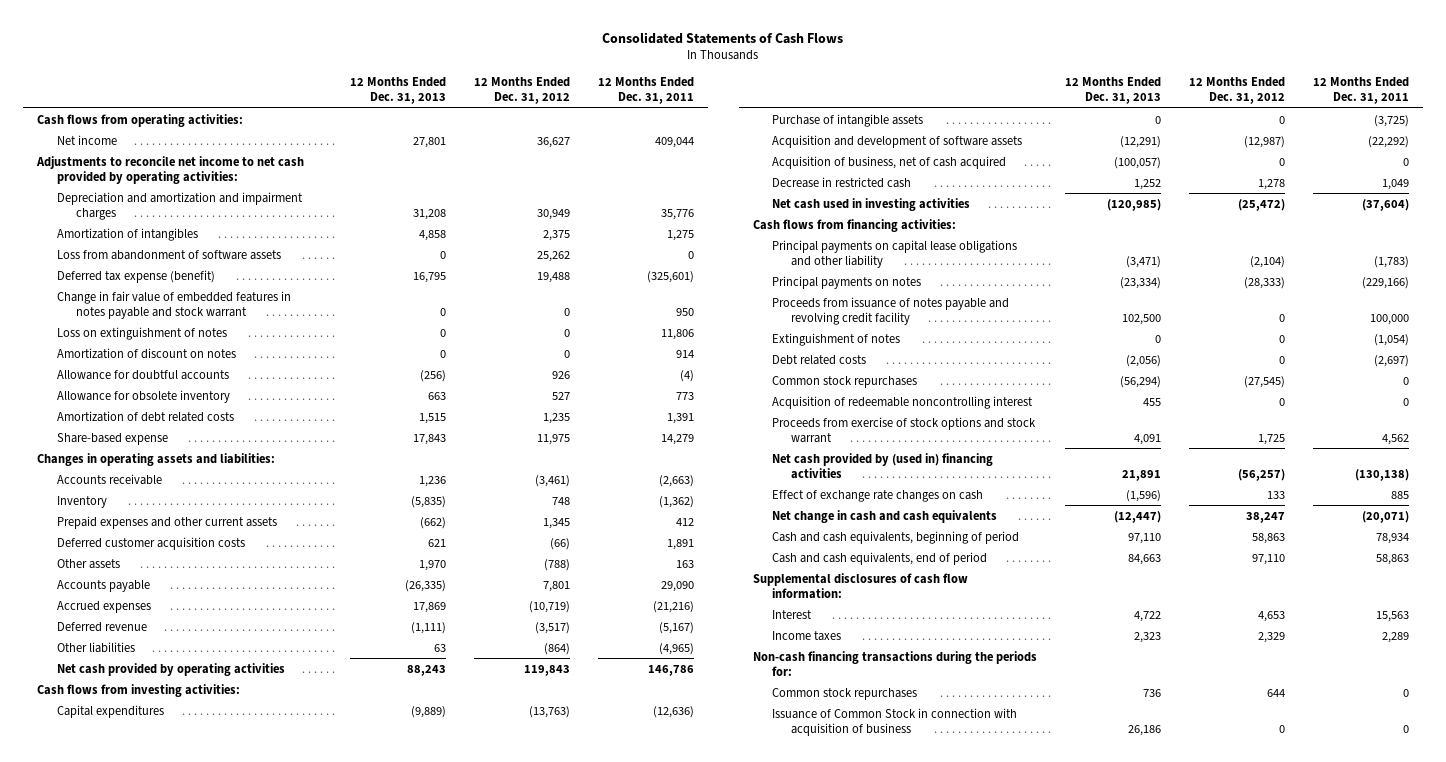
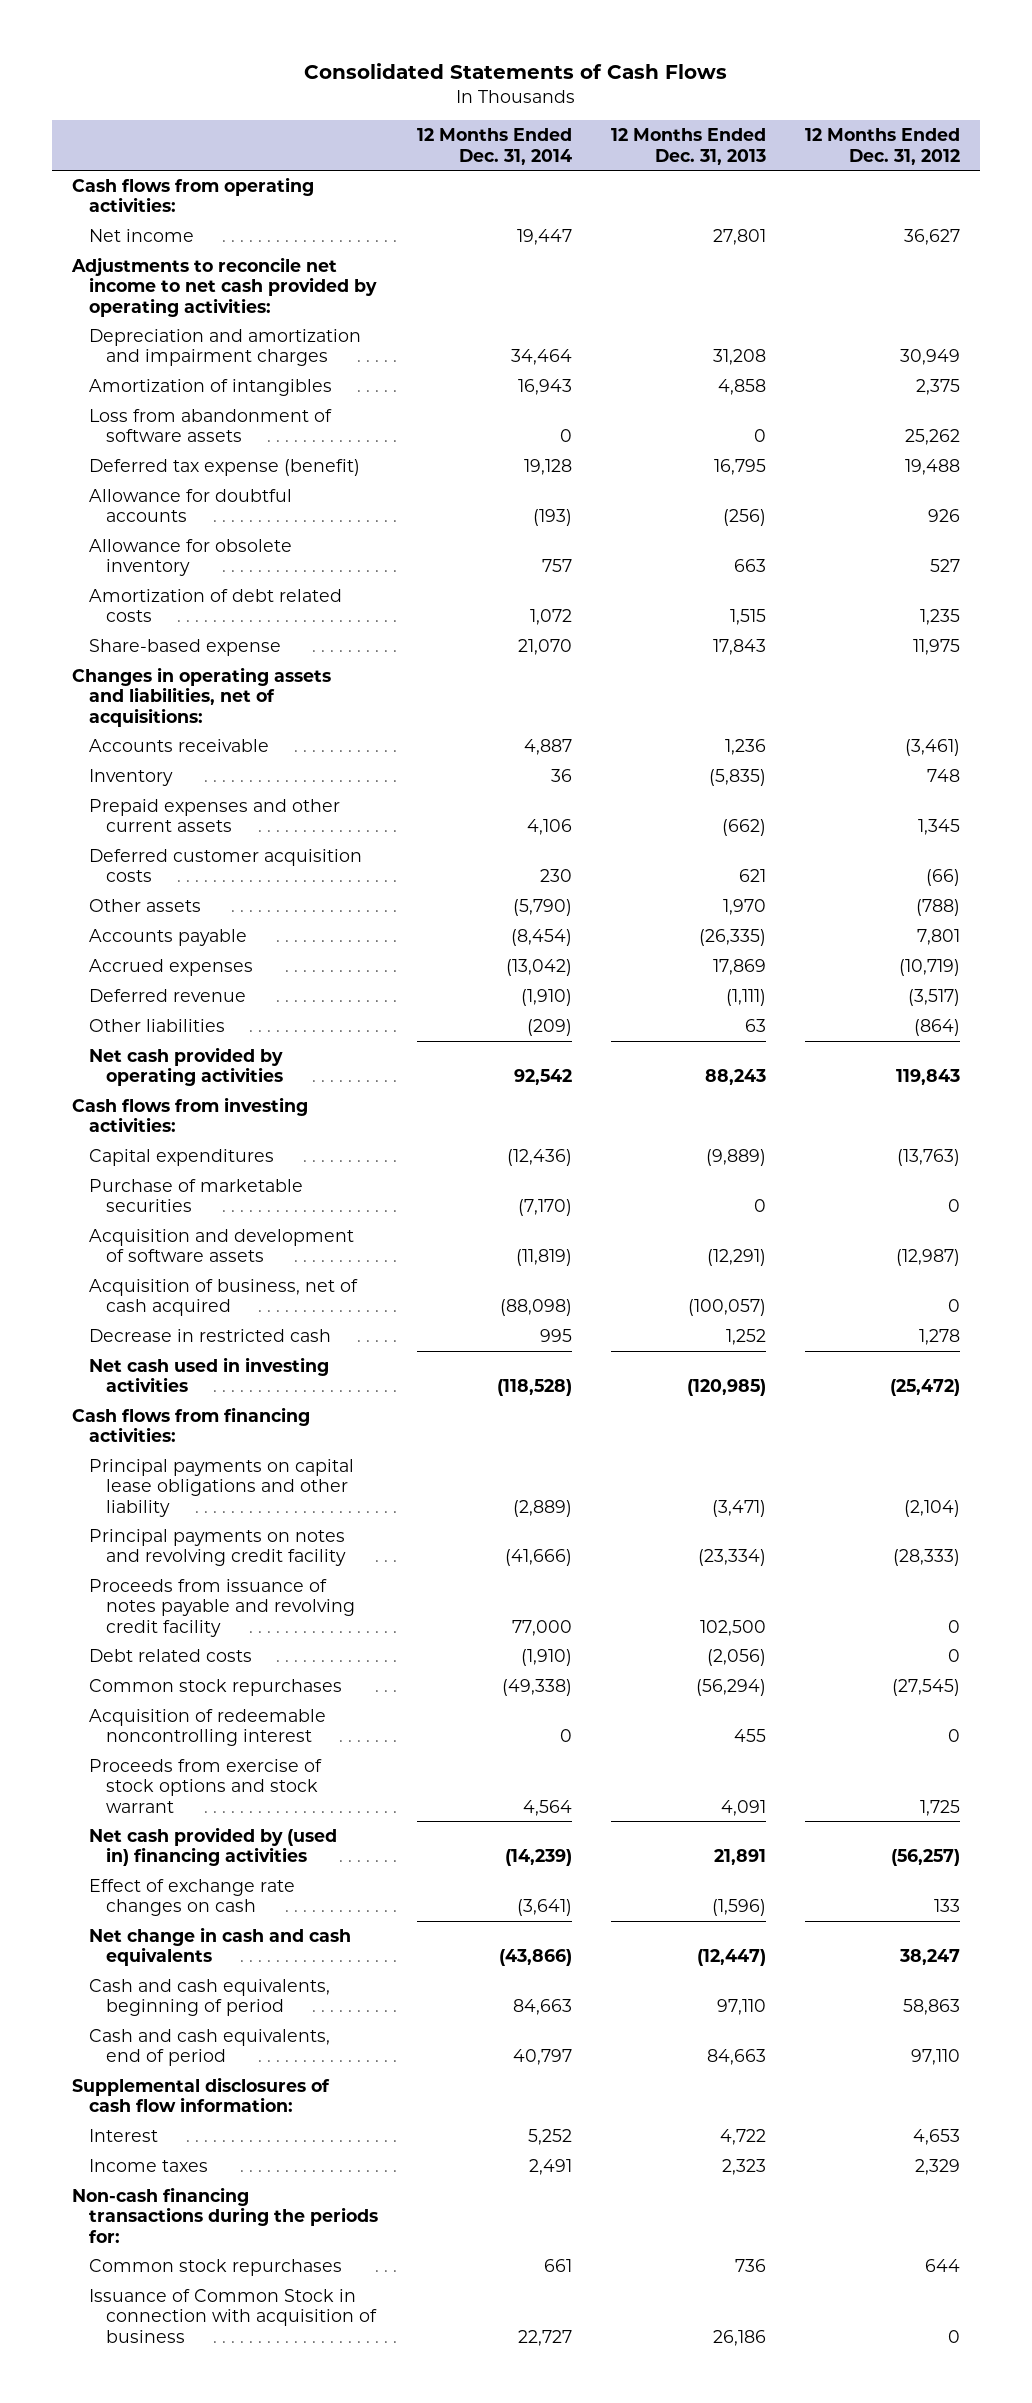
- | 12 Months Ended Dec. 31, 2013 | 12 Months Ended Dec. 31, 2012 | 12 Months Ended Dec. 31, 2011
+ | 12 Months Ended Dec. 31, 2014 | 12 Months Ended Dec. 31, 2013 | 12 Months Ended Dec. 31, 2012
- Change in fair value of embedded features in notes payable and stock warrant | 0 | 0 | 950
- Loss on extinguishment of notes | 0 | 0 | 11,806
- Amortization of discount on notes | 0 | 0 | 914
- Changes in operating assets and liabilities:
+ Changes in operating assets and liabilities, net of acquisitions:
- Purchase of intangible assets | 0 | 0 | (3,725)
+ Purchase of marketable securities | (7,170) | 0 | 0
- Principal payments on notes | (23,334) | (28,333) | (229,166)
+ Principal payments on notes and revolving credit facility | (41,666) | (23,334) | (28,333)
- Extinguishment of notes | 0 | 0 | (1,054)

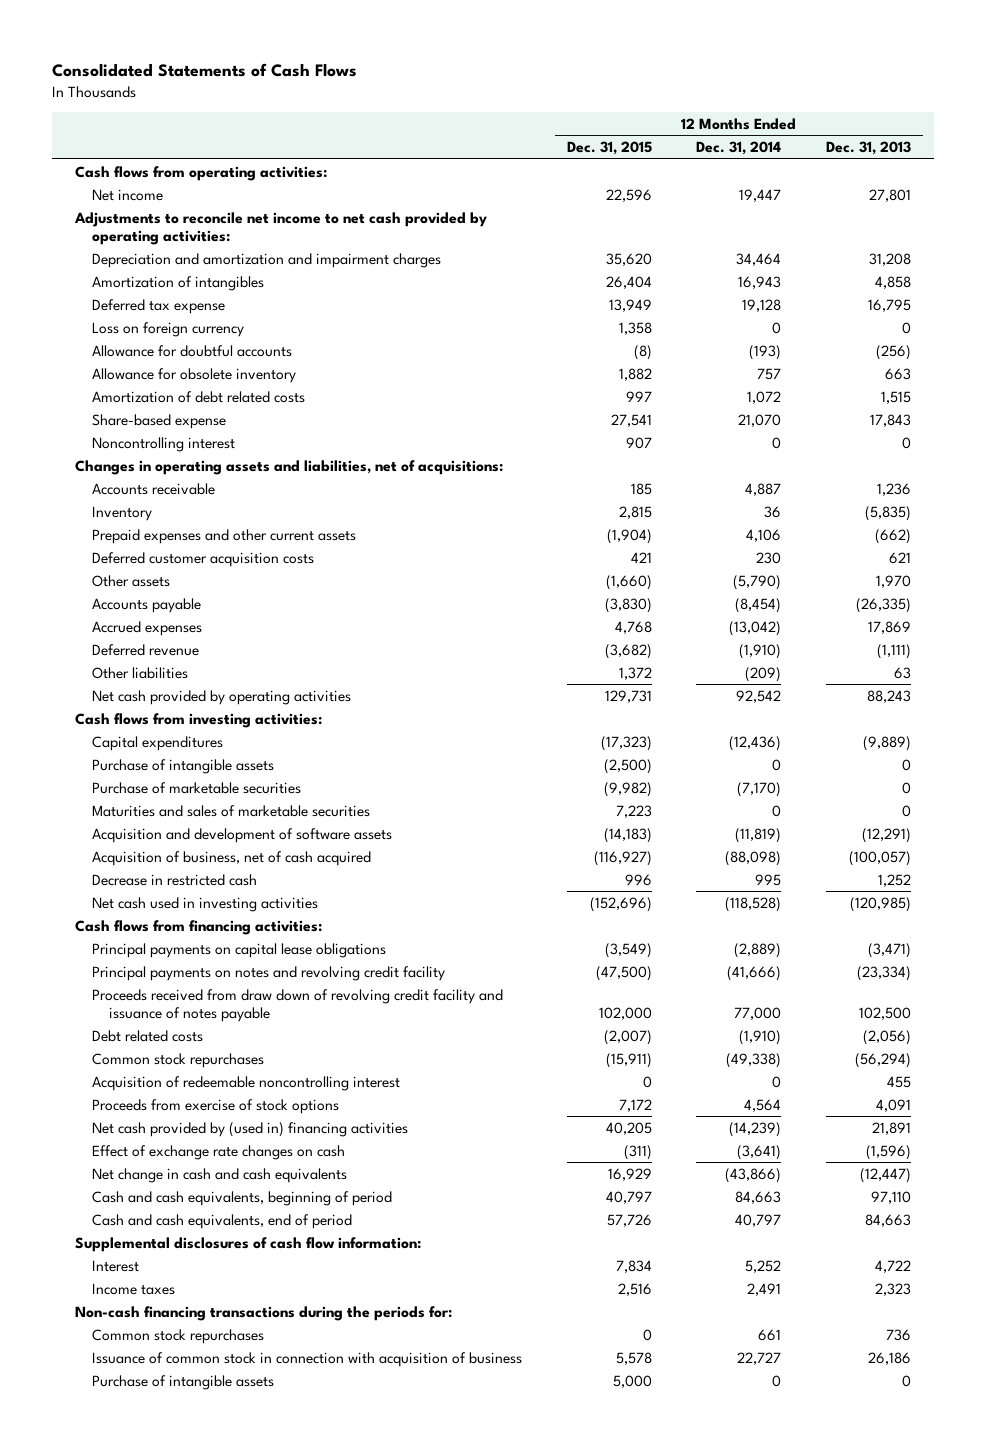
- | 12 Months Ended Dec. 31, 2014 | 12 Months Ended Dec. 31, 2013 | 12 Months Ended Dec. 31, 2012
+ | 12 Months Ended Dec. 31, 2015 | 12 Months Ended Dec. 31, 2014 | 12 Months Ended Dec. 31, 2013
- Loss from abandonment of software assets | 0 | 0 | 25,262
- Deferred tax expense (benefit) | 19,128 | 16,795 | 19,488
+ Deferred tax expense | 13,949 | 19,128 | 16,795
+ Loss on foreign currency | 1,358 | 0 | 0
+ Noncontrolling interest | 907 | 0 | 0
+ Purchase of intangible assets | (2,500) | 0 | 0
+ Maturities and sales of marketable securities | 7,223 | 0 | 0
- Principal payments on capital lease obligations and other liability | (2,889) | (3,471) | (2,104)
+ Principal payments on capital lease obligations | (3,549) | (2,889) | (3,471)
- Proceeds from issuance of notes payable and revolving credit facility | 77,000 | 102,500 | 0
+ Proceeds received from draw down of revolving credit facility and issuance of notes payable | 102,000 | 77,000 | 102,500
- Proceeds from exercise of stock options and stock warrant | 4,564 | 4,091 | 1,725
+ Proceeds from exercise of stock options | 7,172 | 4,564 | 4,091
- Issuance of Common Stock in connection with acquisition of business | 22,727 | 26,186 | 0
+ Issuance of common stock in connection with acquisition of business | 5,578 | 22,727 | 26,186
+ Purchase of intangible assets | 5,000 | 0 | 0

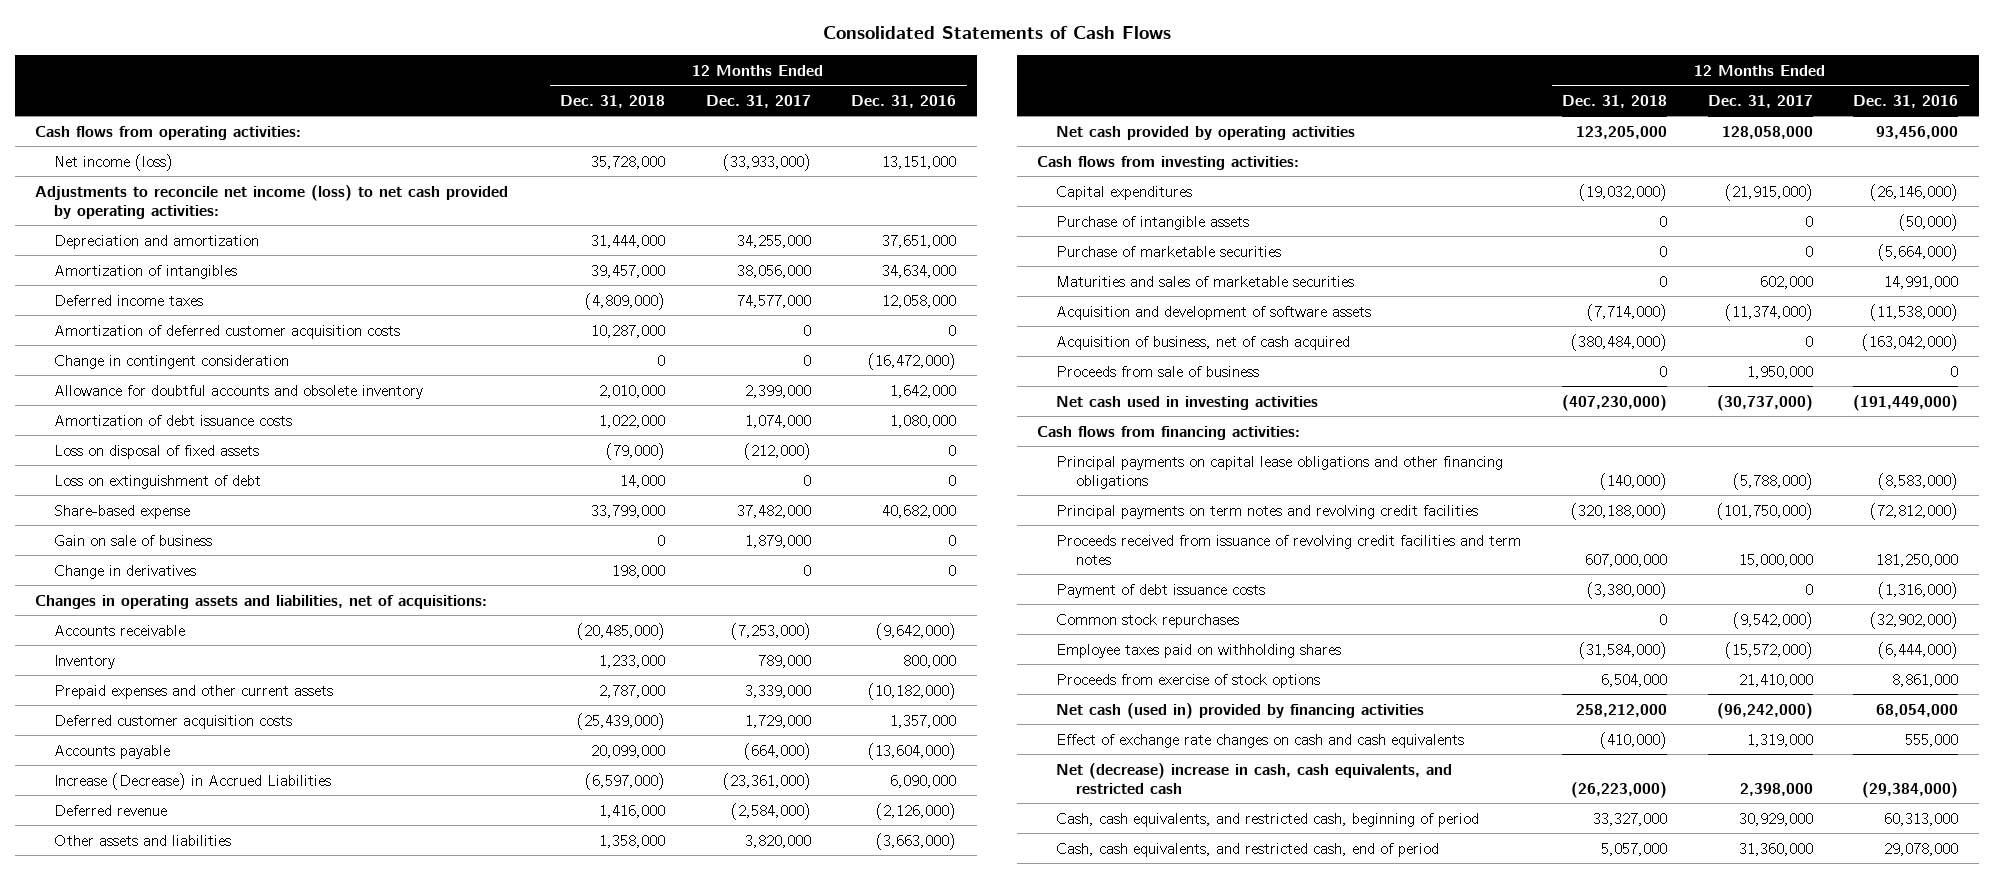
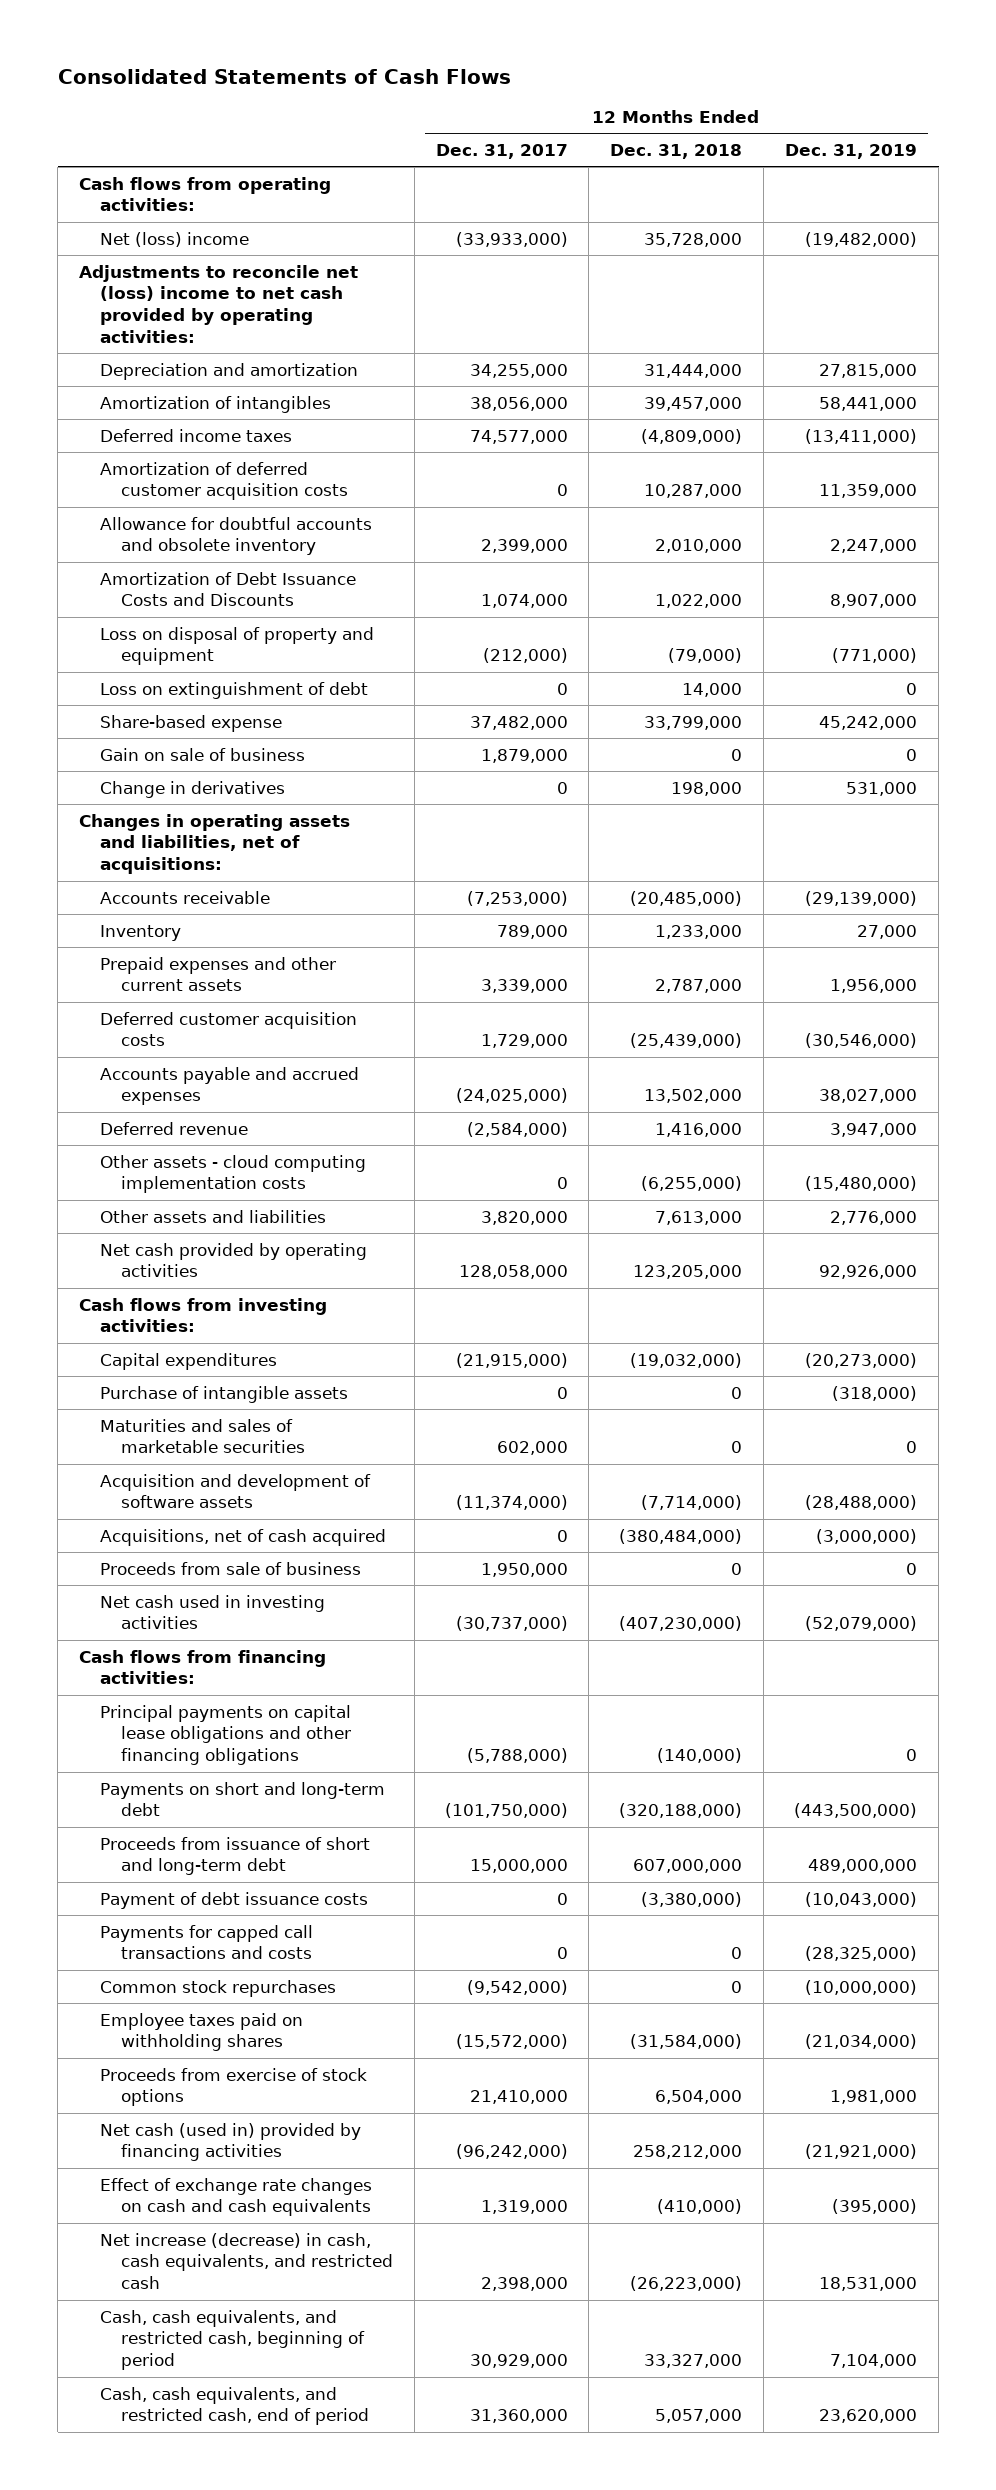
- | 12 Months Ended Dec. 31, 2018 | 12 Months Ended Dec. 31, 2017 | 12 Months Ended Dec. 31, 2016
+ | 12 Months Ended Dec. 31, 2017 | 12 Months Ended Dec. 31, 2018 | 12 Months Ended Dec. 31, 2019
- Net income (loss) | 35,728,000 | (33,933,000) | 13,151,000
- Adjustments to reconcile net income (loss) to net cash provided by operating activities:
+ Net (loss) income | (33,933,000) | 35,728,000 | (19,482,000)
+ Adjustments to reconcile net (loss) income to net cash provided by operating activities:
- Change in contingent consideration | 0 | 0 | (16,472,000)
- Amortization of debt issuance costs | 1,022,000 | 1,074,000 | 1,080,000
- Loss on disposal of fixed assets | (79,000) | (212,000) | 0
+ Amortization of Debt Issuance Costs and Discounts | 1,074,000 | 1,022,000 | 8,907,000
+ Loss on disposal of property and equipment | (212,000) | (79,000) | (771,000)
- Accounts payable | 20,099,000 | (664,000) | (13,604,000)
- Increase (Decrease) in Accrued Liabilities | (6,597,000) | (23,361,000) | 6,090,000
+ Accounts payable and accrued expenses | (24,025,000) | 13,502,000 | 38,027,000
- Other assets and liabilities | 1,358,000 | 3,820,000 | (3,663,000)
+ Other assets - cloud computing implementation costs | 0 | (6,255,000) | (15,480,000)
+ Other assets and liabilities | 3,820,000 | 7,613,000 | 2,776,000
- Purchase of marketable securities | 0 | 0 | (5,664,000)
- Acquisition of business, net of cash acquired | (380,484,000) | 0 | (163,042,000)
+ Acquisitions, net of cash acquired | 0 | (380,484,000) | (3,000,000)
- Principal payments on term notes and revolving credit facilities | (320,188,000) | (101,750,000) | (72,812,000)
- Proceeds received from issuance of revolving credit facilities and term notes | 607,000,000 | 15,000,000 | 181,250,000
+ Payments on short and long-term debt | (101,750,000) | (320,188,000) | (443,500,000)
+ Proceeds from issuance of short and long-term debt | 15,000,000 | 607,000,000 | 489,000,000
+ Payments for capped call transactions and costs | 0 | 0 | (28,325,000)
- Net (decrease) increase in cash, cash equivalents, and restricted cash | (26,223,000) | 2,398,000 | (29,384,000)
+ Net increase (decrease) in cash, cash equivalents, and restricted cash | 2,398,000 | (26,223,000) | 18,531,000

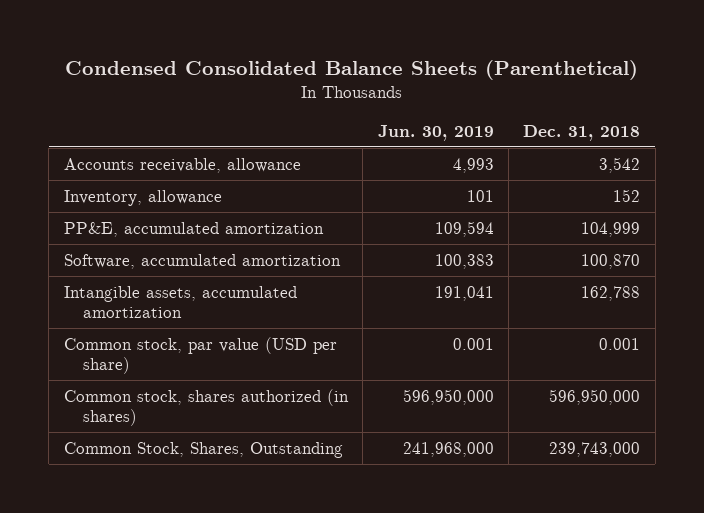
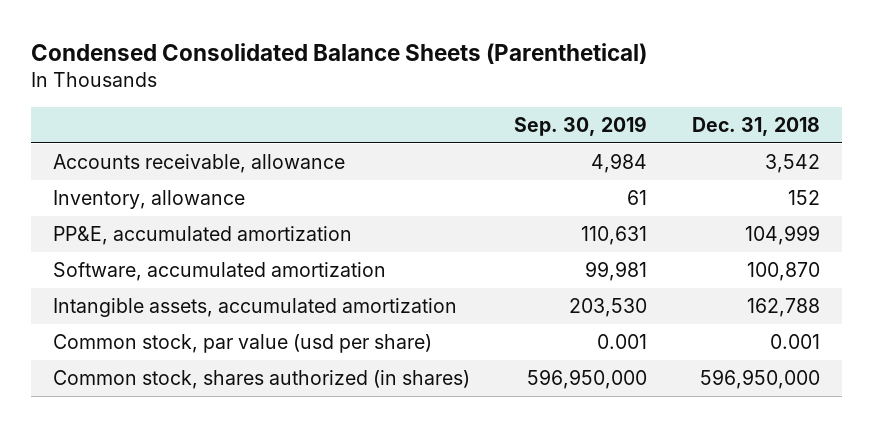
- | Jun. 30, 2019 | Dec. 31, 2018
+ | Sep. 30, 2019 | Dec. 31, 2018
- Common stock, par value (USD per share) | 0.001 | 0.001
+ Common stock, par value (usd per share) | 0.001 | 0.001
- Common Stock, Shares, Outstanding | 241,968,000 | 239,743,000

